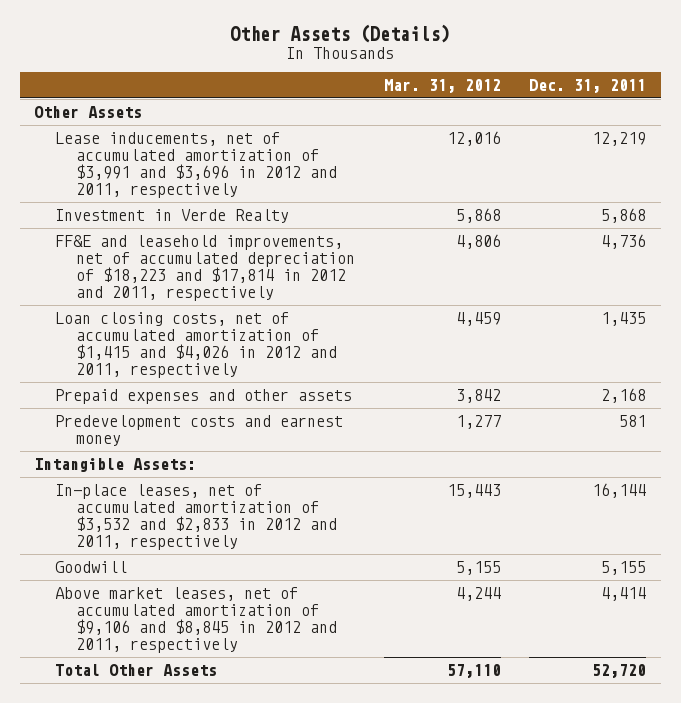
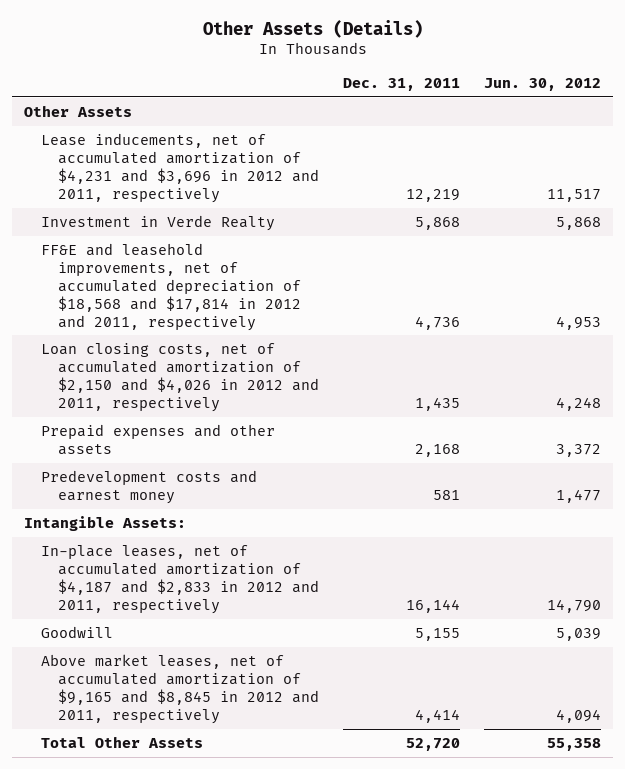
- | Mar. 31, 2012 | Dec. 31, 2011
+ | Dec. 31, 2011 | Jun. 30, 2012
- Lease inducements, net of accumulated amortization of $3,991 and $3,696 in 2012 and 2011, respectively | 12,016 | 12,219
+ Lease inducements, net of accumulated amortization of $4,231 and $3,696 in 2012 and 2011, respectively | 12,219 | 11,517
- FF&E and leasehold improvements, net of accumulated depreciation of $18,223 and $17,814 in 2012 and 2011, respectively | 4,806 | 4,736
- Loan closing costs, net of accumulated amortization of $1,415 and $4,026 in 2012 and 2011, respectively | 4,459 | 1,435
+ FF&E and leasehold improvements, net of accumulated depreciation of $18,568 and $17,814 in 2012 and 2011, respectively | 4,736 | 4,953
+ Loan closing costs, net of accumulated amortization of $2,150 and $4,026 in 2012 and 2011, respectively | 1,435 | 4,248
- In-place leases, net of accumulated amortization of $3,532 and $2,833 in 2012 and 2011, respectively | 15,443 | 16,144
+ In-place leases, net of accumulated amortization of $4,187 and $2,833 in 2012 and 2011, respectively | 16,144 | 14,790
- Above market leases, net of accumulated amortization of $9,106 and $8,845 in 2012 and 2011, respectively | 4,244 | 4,414
+ Above market leases, net of accumulated amortization of $9,165 and $8,845 in 2012 and 2011, respectively | 4,414 | 4,094

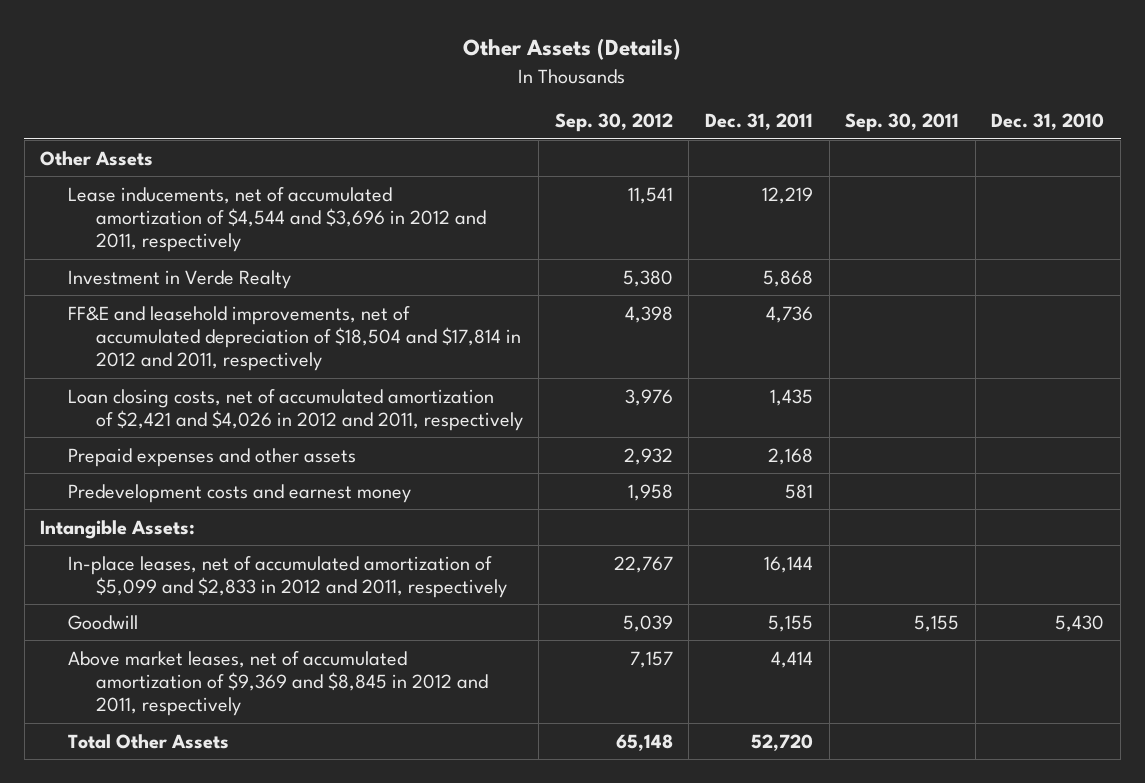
- | Dec. 31, 2011 | Jun. 30, 2012
+ | Sep. 30, 2012 | Dec. 31, 2011 | Sep. 30, 2011 | Dec. 31, 2010
- Lease inducements, net of accumulated amortization of $4,231 and $3,696 in 2012 and 2011, respectively | 12,219 | 11,517
+ Lease inducements, net of accumulated amortization of $4,544 and $3,696 in 2012 and 2011, respectively | 11,541 | 12,219 | |
- FF&E and leasehold improvements, net of accumulated depreciation of $18,568 and $17,814 in 2012 and 2011, respectively | 4,736 | 4,953
- Loan closing costs, net of accumulated amortization of $2,150 and $4,026 in 2012 and 2011, respectively | 1,435 | 4,248
+ FF&E and leasehold improvements, net of accumulated depreciation of $18,504 and $17,814 in 2012 and 2011, respectively | 4,398 | 4,736 | |
+ Loan closing costs, net of accumulated amortization of $2,421 and $4,026 in 2012 and 2011, respectively | 3,976 | 1,435 | |
- In-place leases, net of accumulated amortization of $4,187 and $2,833 in 2012 and 2011, respectively | 16,144 | 14,790
+ In-place leases, net of accumulated amortization of $5,099 and $2,833 in 2012 and 2011, respectively | 22,767 | 16,144 | |
- Above market leases, net of accumulated amortization of $9,165 and $8,845 in 2012 and 2011, respectively | 4,414 | 4,094
+ Above market leases, net of accumulated amortization of $9,369 and $8,845 in 2012 and 2011, respectively | 7,157 | 4,414 | |

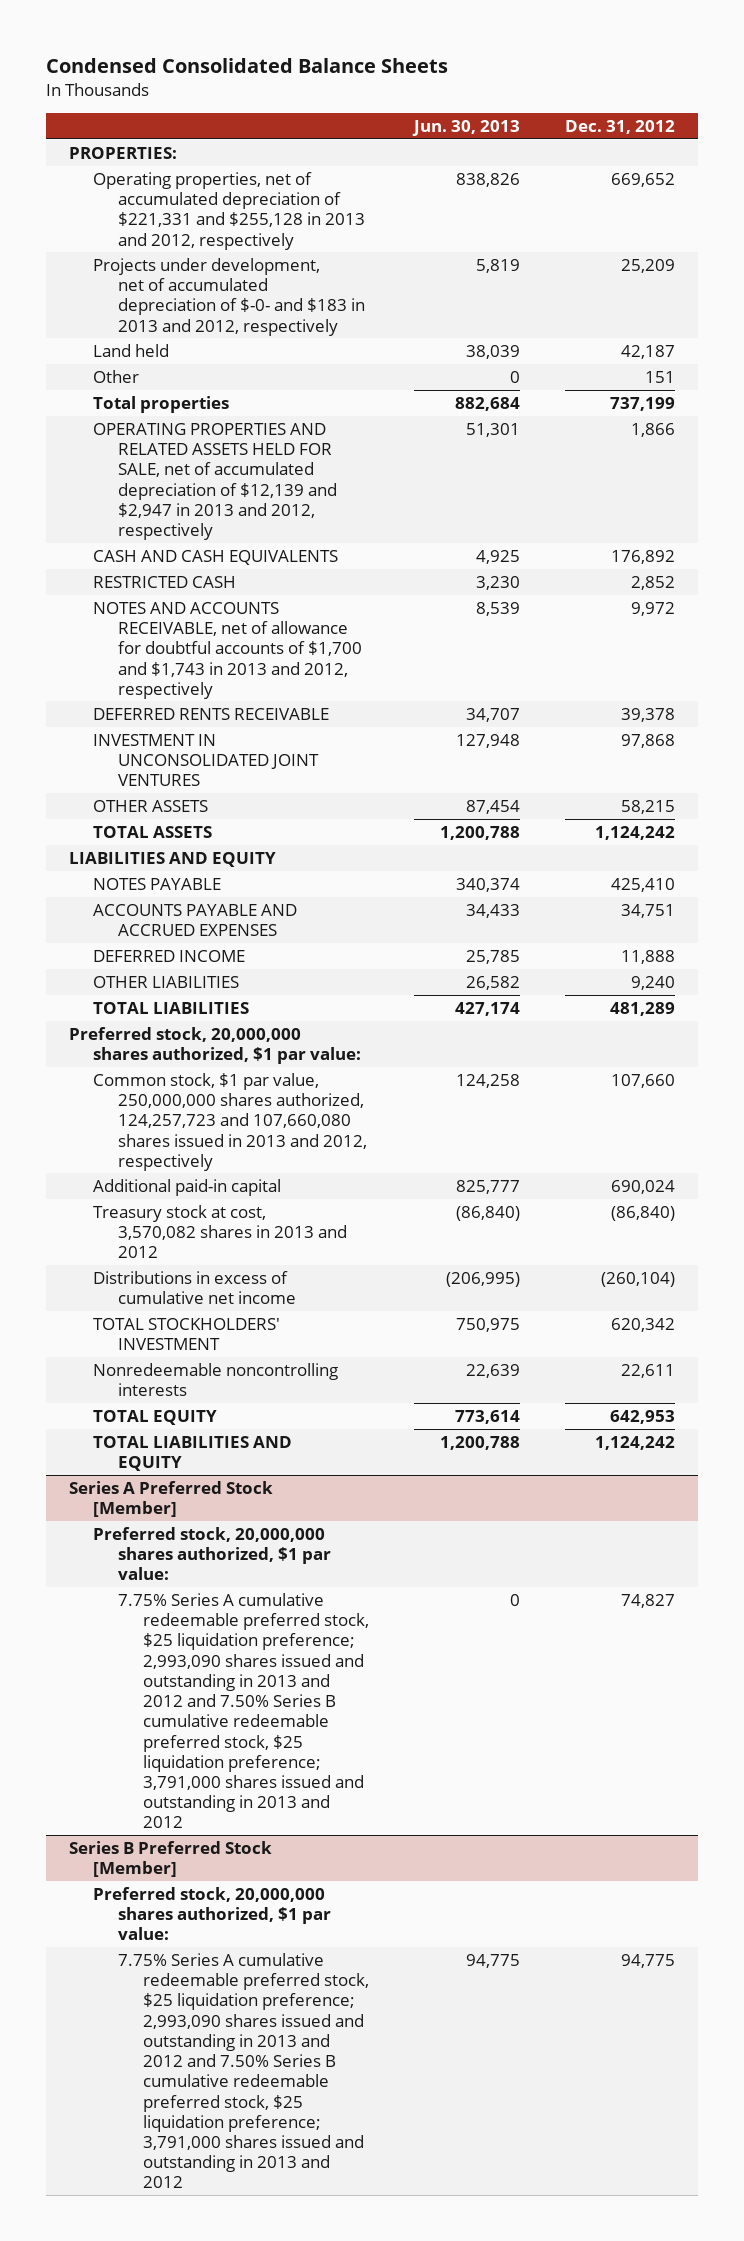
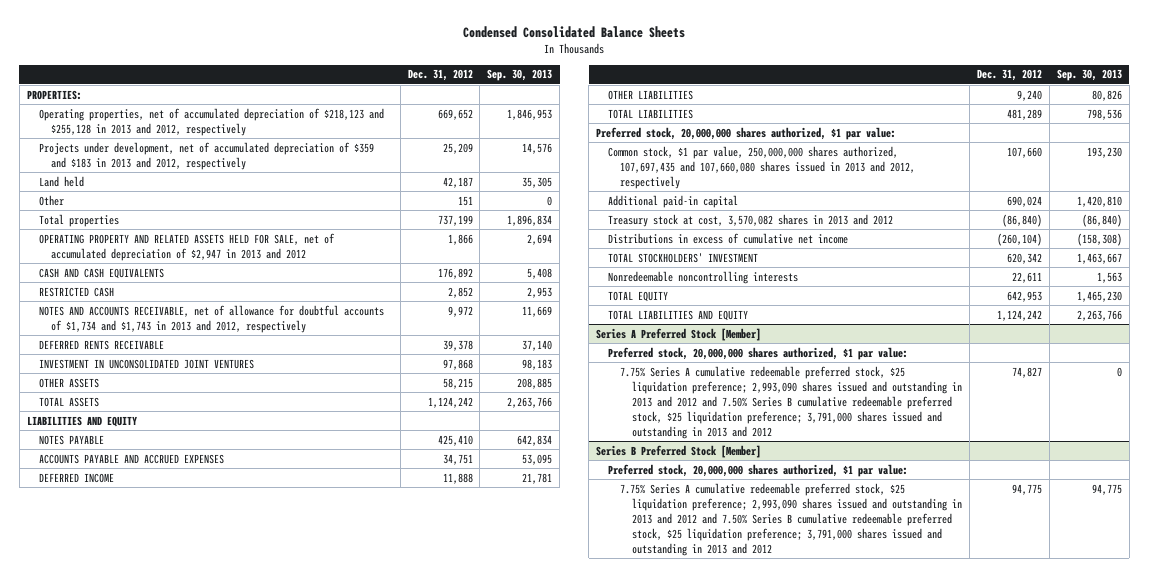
- | Jun. 30, 2013 | Dec. 31, 2012
+ | Dec. 31, 2012 | Sep. 30, 2013
- Operating properties, net of accumulated depreciation of $221,331 and $255,128 in 2013 and 2012, respectively | 838,826 | 669,652
- Projects under development, net of accumulated depreciation of $-0- and $183 in 2013 and 2012, respectively | 5,819 | 25,209
+ Operating properties, net of accumulated depreciation of $218,123 and $255,128 in 2013 and 2012, respectively | 669,652 | 1,846,953
+ Projects under development, net of accumulated depreciation of $359 and $183 in 2013 and 2012, respectively | 25,209 | 14,576
- OPERATING PROPERTIES AND RELATED ASSETS HELD FOR SALE, net of accumulated depreciation of $12,139 and $2,947 in 2013 and 2012, respectively | 51,301 | 1,866
+ OPERATING PROPERTY AND RELATED ASSETS HELD FOR SALE, net of accumulated depreciation of $2,947 in 2013 and 2012 | 1,866 | 2,694
- NOTES AND ACCOUNTS RECEIVABLE, net of allowance for doubtful accounts of $1,700 and $1,743 in 2013 and 2012, respectively | 8,539 | 9,972
+ NOTES AND ACCOUNTS RECEIVABLE, net of allowance for doubtful accounts of $1,734 and $1,743 in 2013 and 2012, respectively | 9,972 | 11,669
- Common stock, $1 par value, 250,000,000 shares authorized, 124,257,723 and 107,660,080 shares issued in 2013 and 2012, respectively | 124,258 | 107,660
+ Common stock, $1 par value, 250,000,000 shares authorized, 107,697,435 and 107,660,080 shares issued in 2013 and 2012, respectively | 107,660 | 193,230

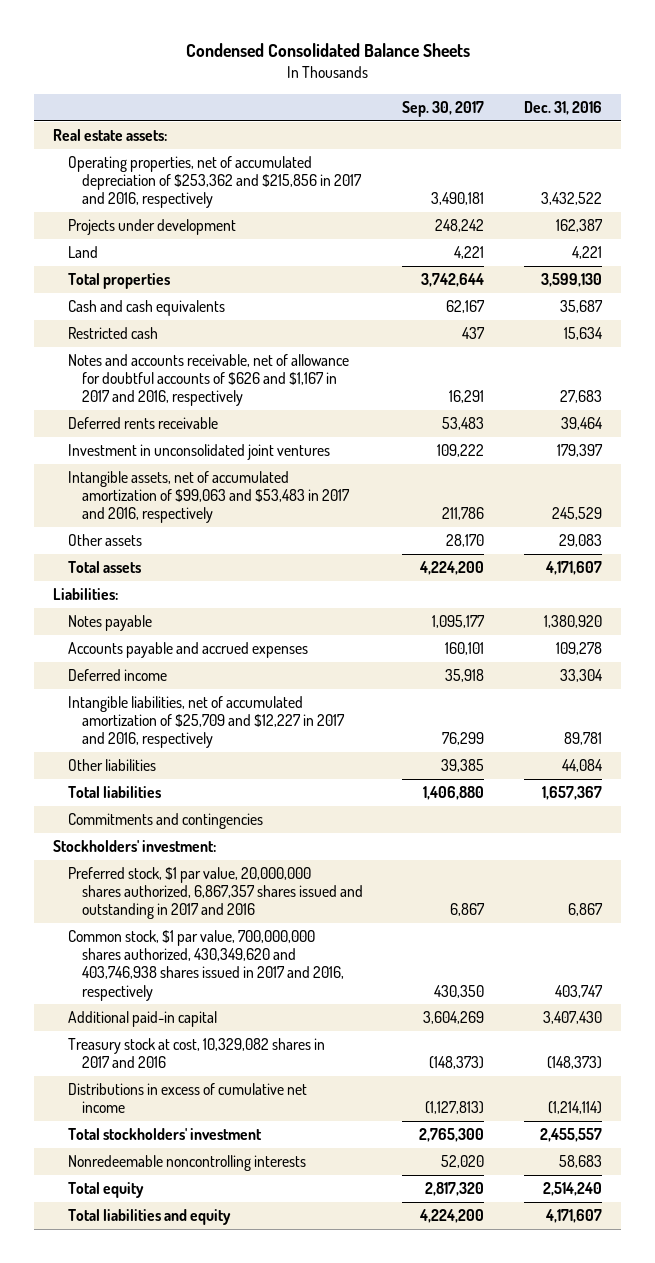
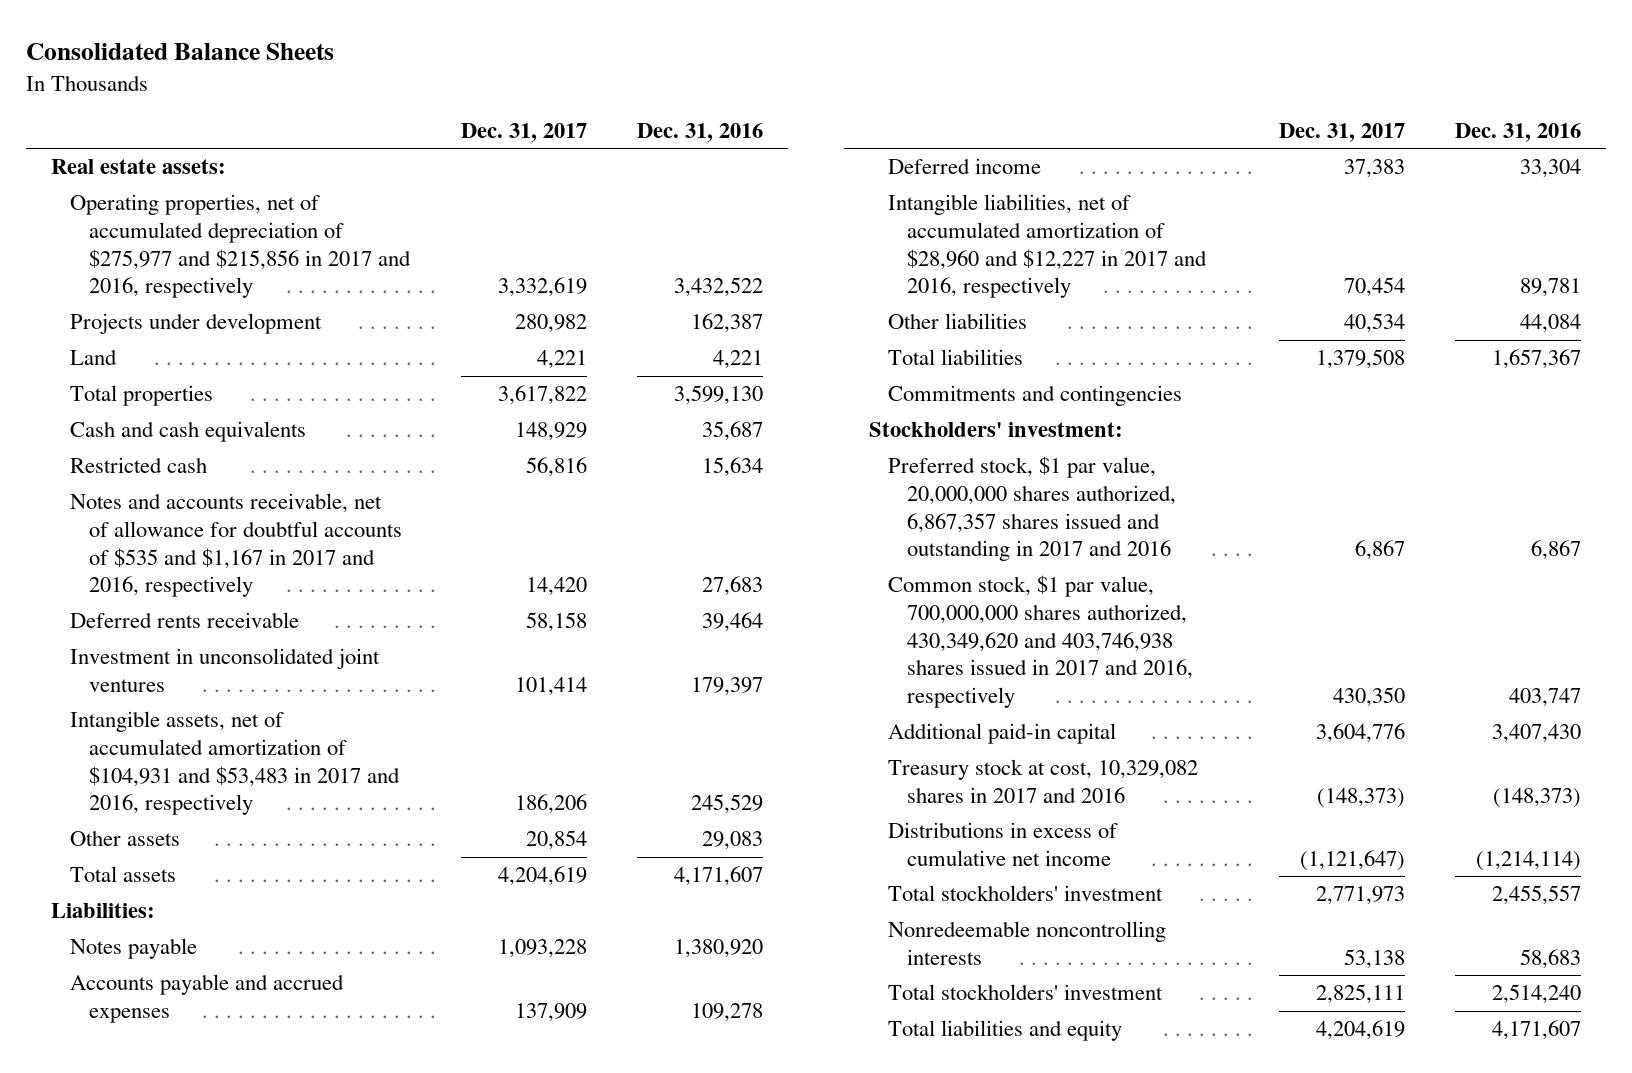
- Condensed Consolidated Balance Sheets
+ Consolidated Balance Sheets
- | Sep. 30, 2017 | Dec. 31, 2016
+ | Dec. 31, 2017 | Dec. 31, 2016
- Operating properties, net of accumulated depreciation of $253,362 and $215,856 in 2017 and 2016, respectively | 3,490,181 | 3,432,522
+ Operating properties, net of accumulated depreciation of $275,977 and $215,856 in 2017 and 2016, respectively | 3,332,619 | 3,432,522
- Notes and accounts receivable, net of allowance for doubtful accounts of $626 and $1,167 in 2017 and 2016, respectively | 16,291 | 27,683
+ Notes and accounts receivable, net of allowance for doubtful accounts of $535 and $1,167 in 2017 and 2016, respectively | 14,420 | 27,683
- Intangible assets, net of accumulated amortization of $99,063 and $53,483 in 2017 and 2016, respectively | 211,786 | 245,529
+ Intangible assets, net of accumulated amortization of $104,931 and $53,483 in 2017 and 2016, respectively | 186,206 | 245,529
- Intangible liabilities, net of accumulated amortization of $25,709 and $12,227 in 2017 and 2016, respectively | 76,299 | 89,781
+ Intangible liabilities, net of accumulated amortization of $28,960 and $12,227 in 2017 and 2016, respectively | 70,454 | 89,781
- Total equity | 2,817,320 | 2,514,240
+ Total stockholders' investment | 2,825,111 | 2,514,240

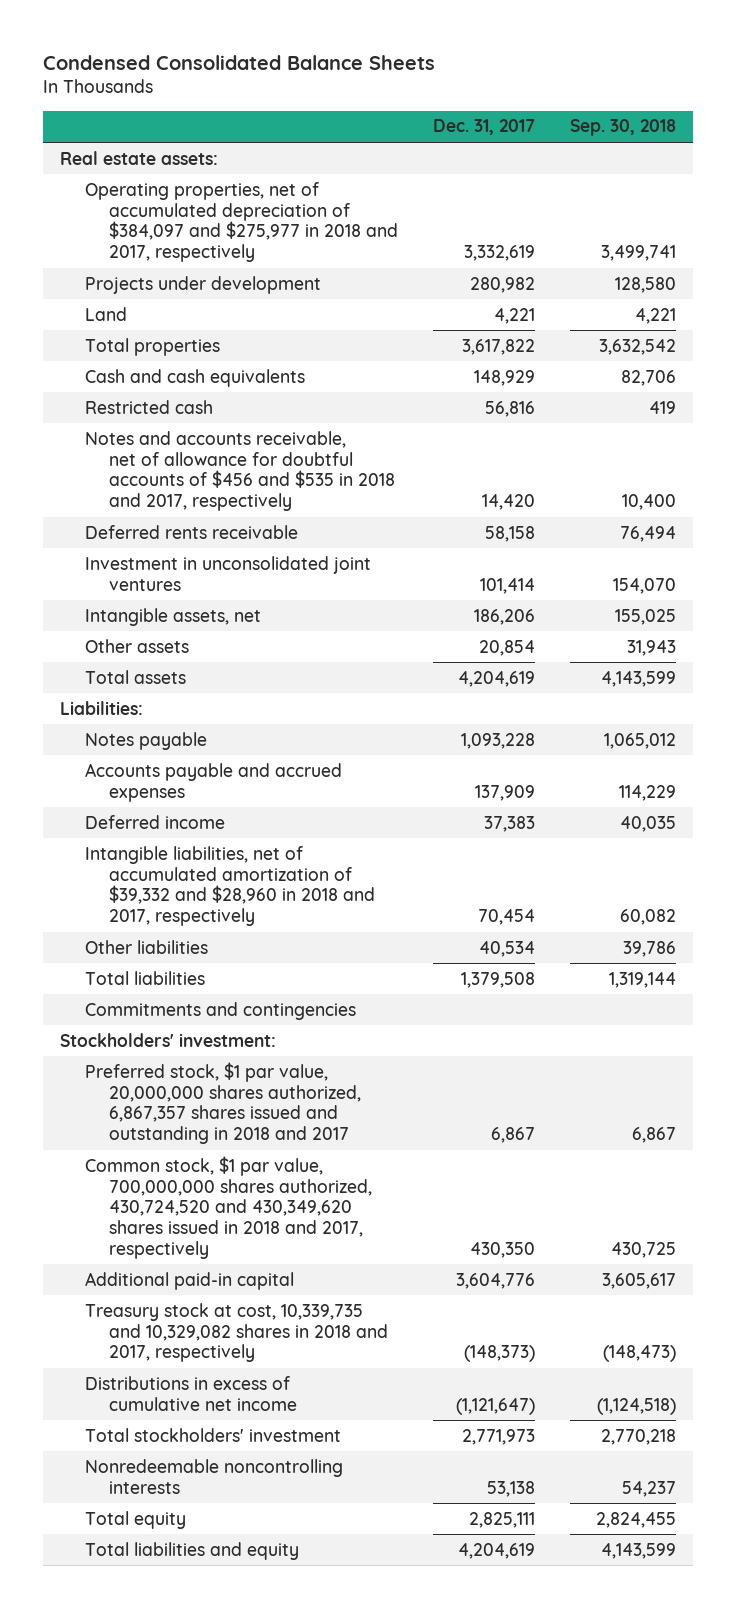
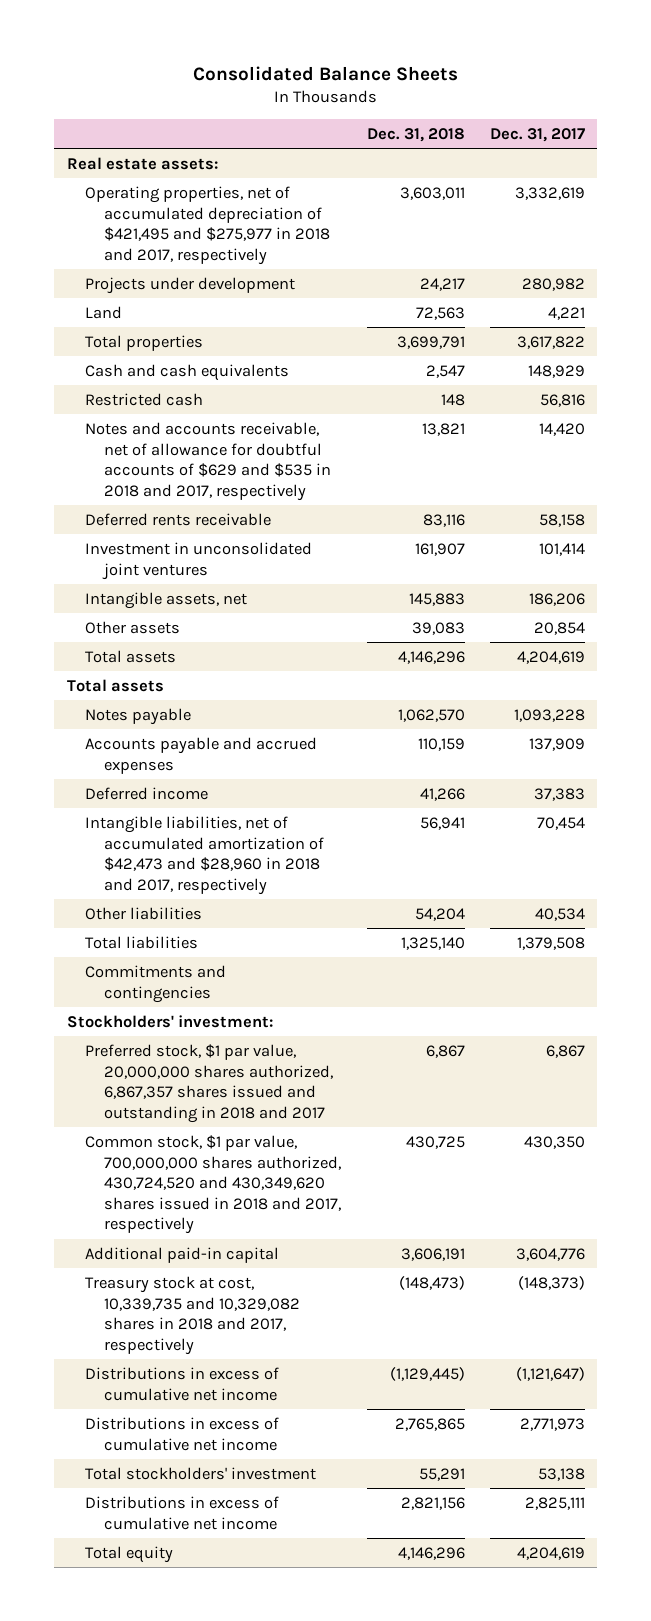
- Condensed Consolidated Balance Sheets
+ Consolidated Balance Sheets
- | Dec. 31, 2017 | Sep. 30, 2018
+ | Dec. 31, 2018 | Dec. 31, 2017
- Operating properties, net of accumulated depreciation of $384,097 and $275,977 in 2018 and 2017, respectively | 3,332,619 | 3,499,741
+ Operating properties, net of accumulated depreciation of $421,495 and $275,977 in 2018 and 2017, respectively | 3,603,011 | 3,332,619
- Notes and accounts receivable, net of allowance for doubtful accounts of $456 and $535 in 2018 and 2017, respectively | 14,420 | 10,400
+ Notes and accounts receivable, net of allowance for doubtful accounts of $629 and $535 in 2018 and 2017, respectively | 13,821 | 14,420
- Liabilities:
+ Total assets
- Intangible liabilities, net of accumulated amortization of $39,332 and $28,960 in 2018 and 2017, respectively | 70,454 | 60,082
+ Intangible liabilities, net of accumulated amortization of $42,473 and $28,960 in 2018 and 2017, respectively | 56,941 | 70,454
- Total stockholders' investment | 2,771,973 | 2,770,218
- Nonredeemable noncontrolling interests | 53,138 | 54,237
- Total equity | 2,825,111 | 2,824,455
- Total liabilities and equity | 4,204,619 | 4,143,599
+ Distributions in excess of cumulative net income | 2,765,865 | 2,771,973
+ Total stockholders' investment | 55,291 | 53,138
+ Distributions in excess of cumulative net income | 2,821,156 | 2,825,111
+ Total equity | 4,146,296 | 4,204,619

